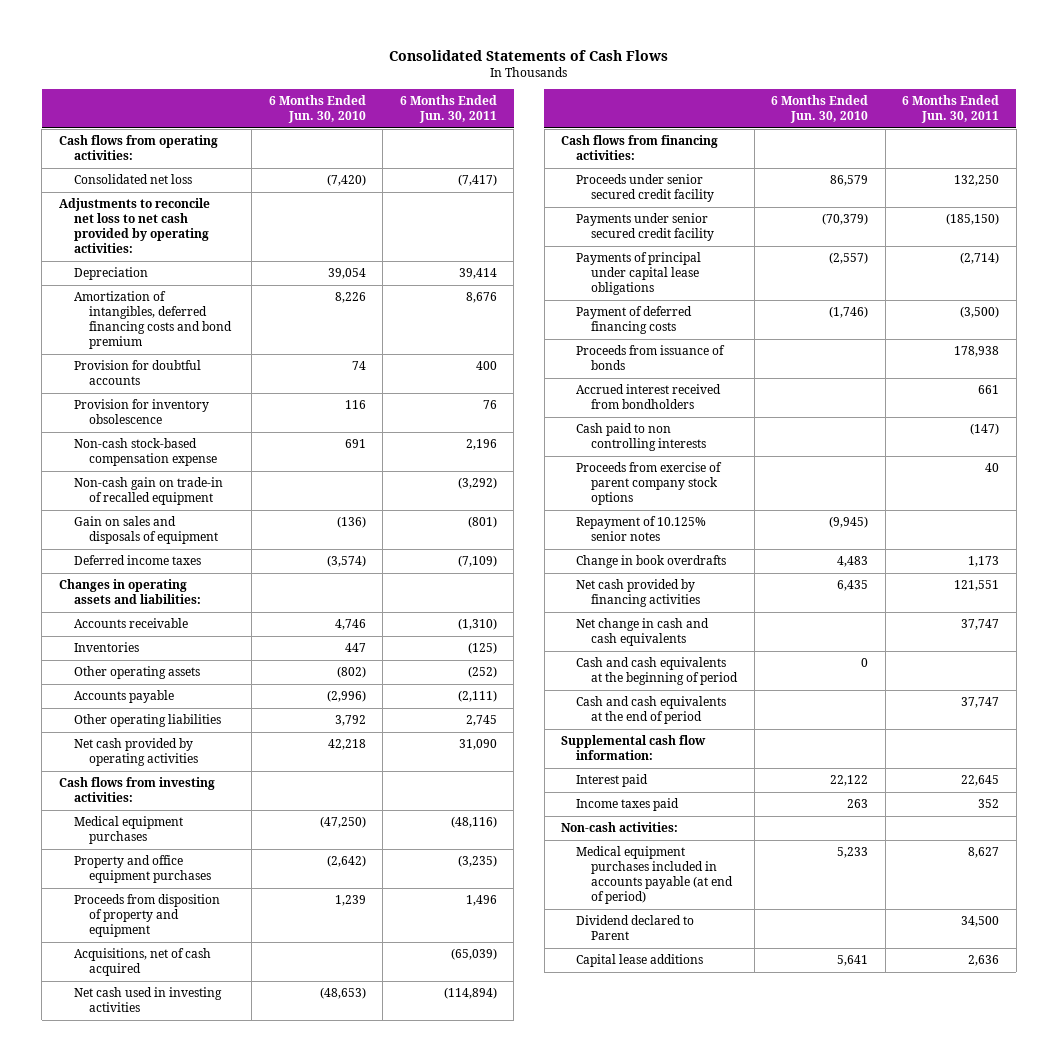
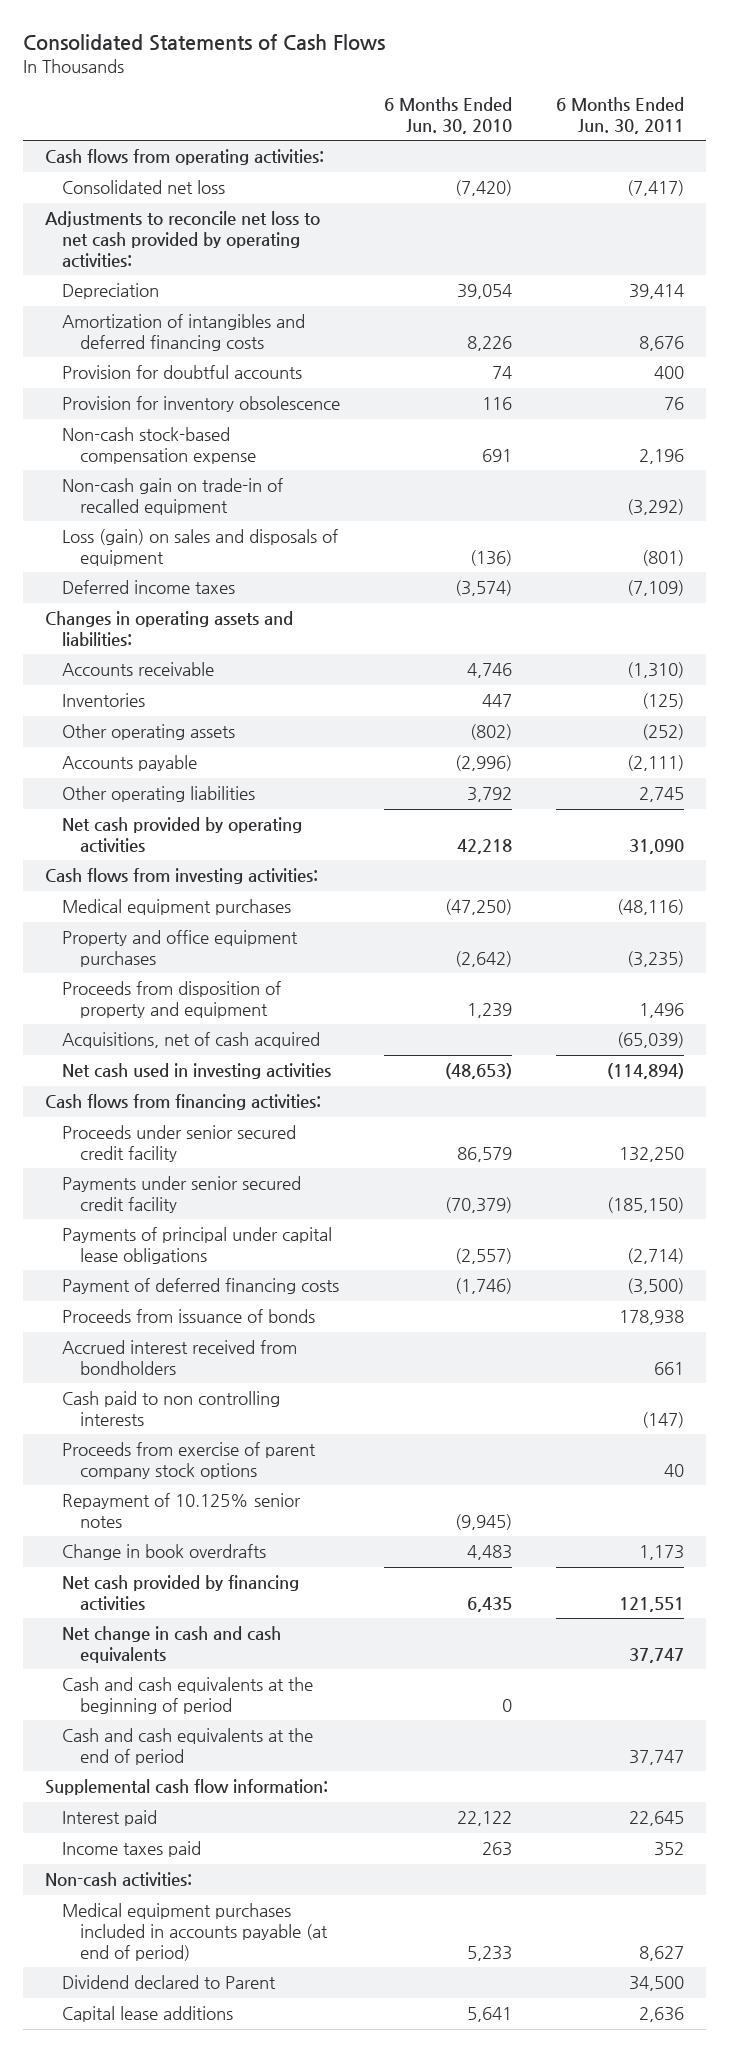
- Amortization of intangibles, deferred financing costs and bond premium | 8,226 | 8,676
+ Amortization of intangibles and deferred financing costs | 8,226 | 8,676
- Gain on sales and disposals of equipment | (136) | (801)
+ Loss (gain) on sales and disposals of equipment | (136) | (801)

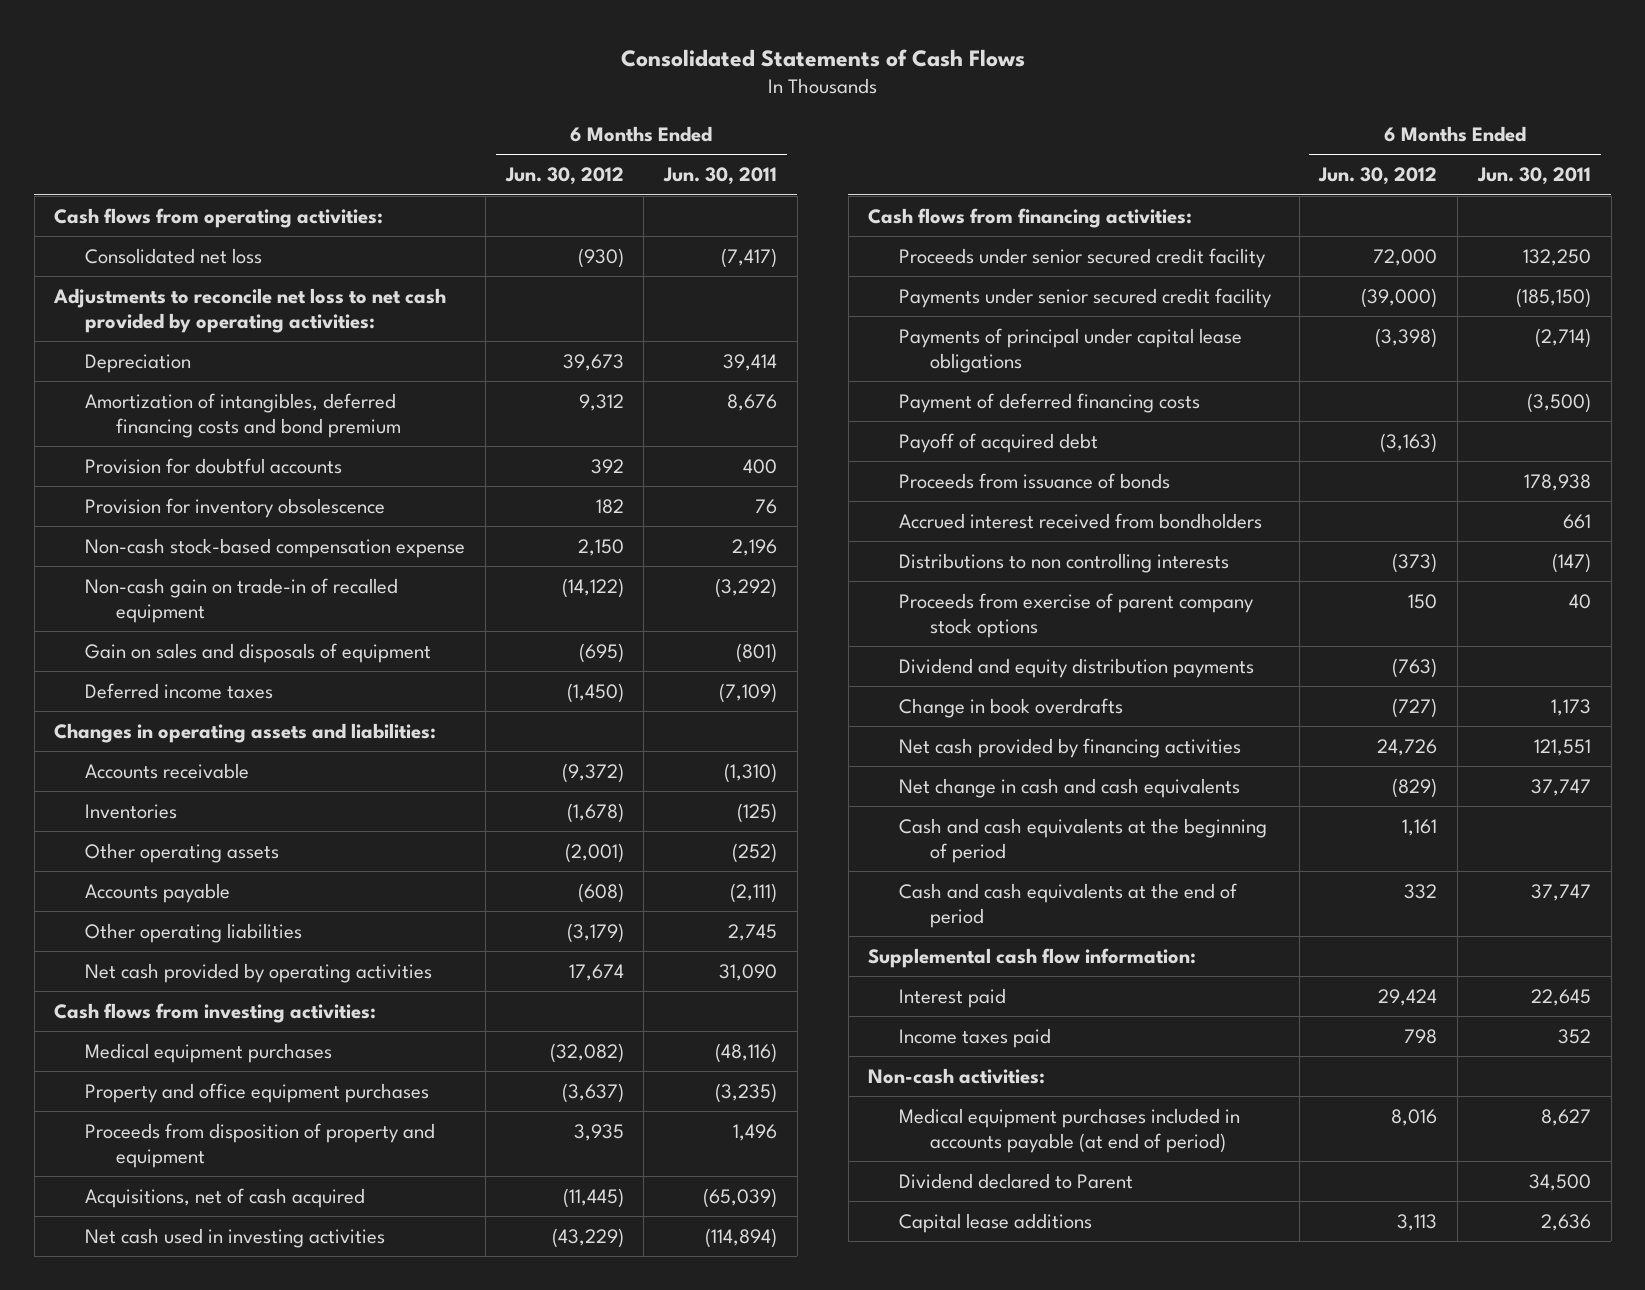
- | 6 Months Ended Jun. 30, 2010 | 6 Months Ended Jun. 30, 2011
+ | 6 Months Ended Jun. 30, 2012 | 6 Months Ended Jun. 30, 2011
- Amortization of intangibles and deferred financing costs | 8,226 | 8,676
+ Amortization of intangibles, deferred financing costs and bond premium | 9,312 | 8,676
- Loss (gain) on sales and disposals of equipment | (136) | (801)
+ Gain on sales and disposals of equipment | (695) | (801)
+ Payoff of acquired debt | (3,163) |
- Cash paid to non controlling interests | | (147)
+ Distributions to non controlling interests | (373) | (147)
- Repayment of 10.125% senior notes | (9,945) |
+ Dividend and equity distribution payments | (763) |

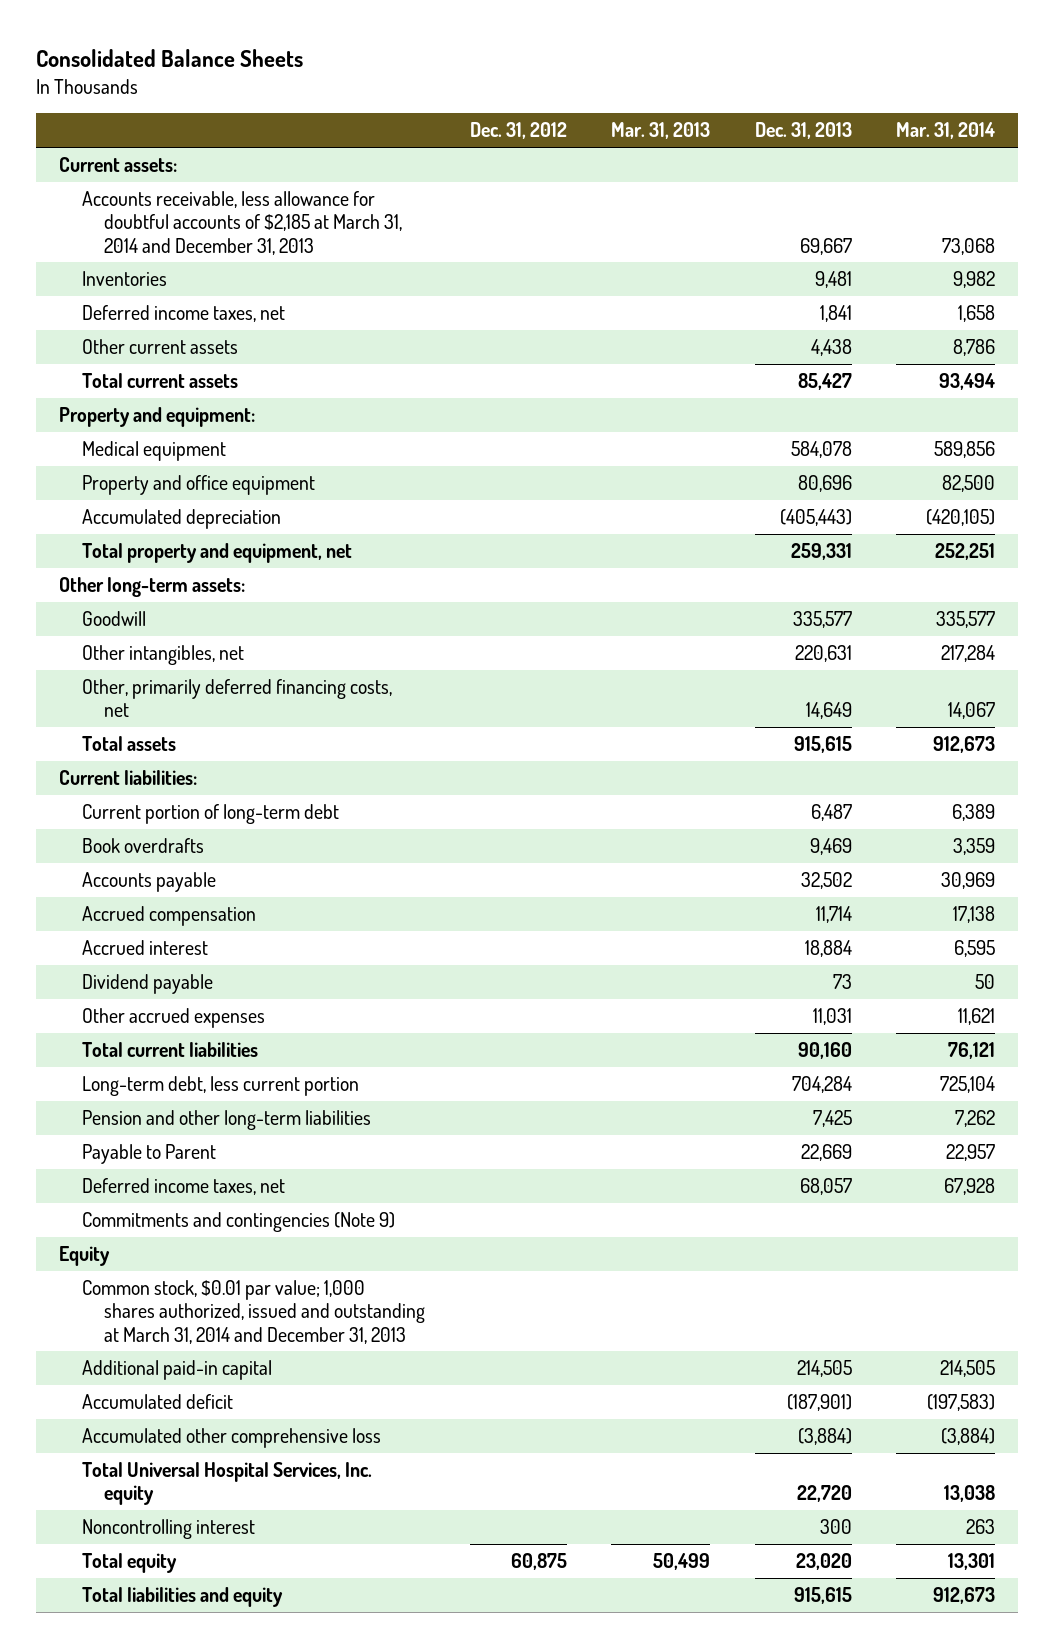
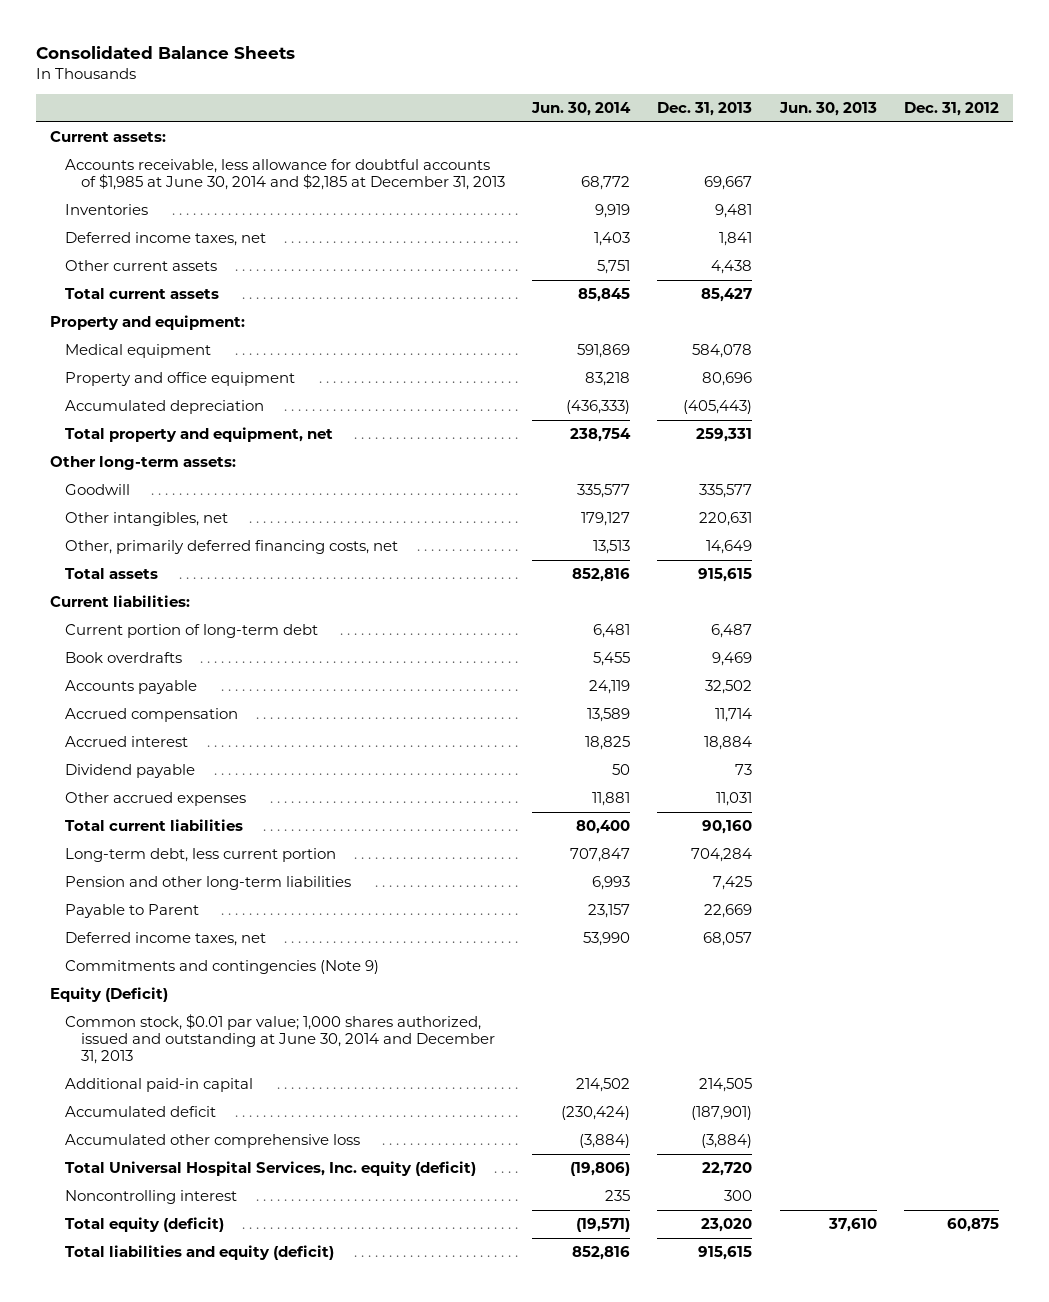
- | Dec. 31, 2012 | Mar. 31, 2013 | Dec. 31, 2013 | Mar. 31, 2014
+ | Jun. 30, 2014 | Dec. 31, 2013 | Jun. 30, 2013 | Dec. 31, 2012
- Accounts receivable, less allowance for doubtful accounts of $2,185 at March 31, 2014 and December 31, 2013 | | | 69,667 | 73,068
+ Accounts receivable, less allowance for doubtful accounts of $1,985 at June 30, 2014 and $2,185 at December 31, 2013 | 68,772 | 69,667 | |
- Equity
- Common stock, $0.01 par value; 1,000 shares authorized, issued and outstanding at March 31, 2014 and December 31, 2013
+ Equity (Deficit)
+ Common stock, $0.01 par value; 1,000 shares authorized, issued and outstanding at June 30, 2014 and December 31, 2013
- Total Universal Hospital Services, Inc. equity | | | 22,720 | 13,038
+ Total Universal Hospital Services, Inc. equity (deficit) | (19,806) | 22,720 | |
- Total equity | 60,875 | 50,499 | 23,020 | 13,301
- Total liabilities and equity | | | 915,615 | 912,673
+ Total equity (deficit) | (19,571) | 23,020 | 37,610 | 60,875
+ Total liabilities and equity (deficit) | 852,816 | 915,615 | |

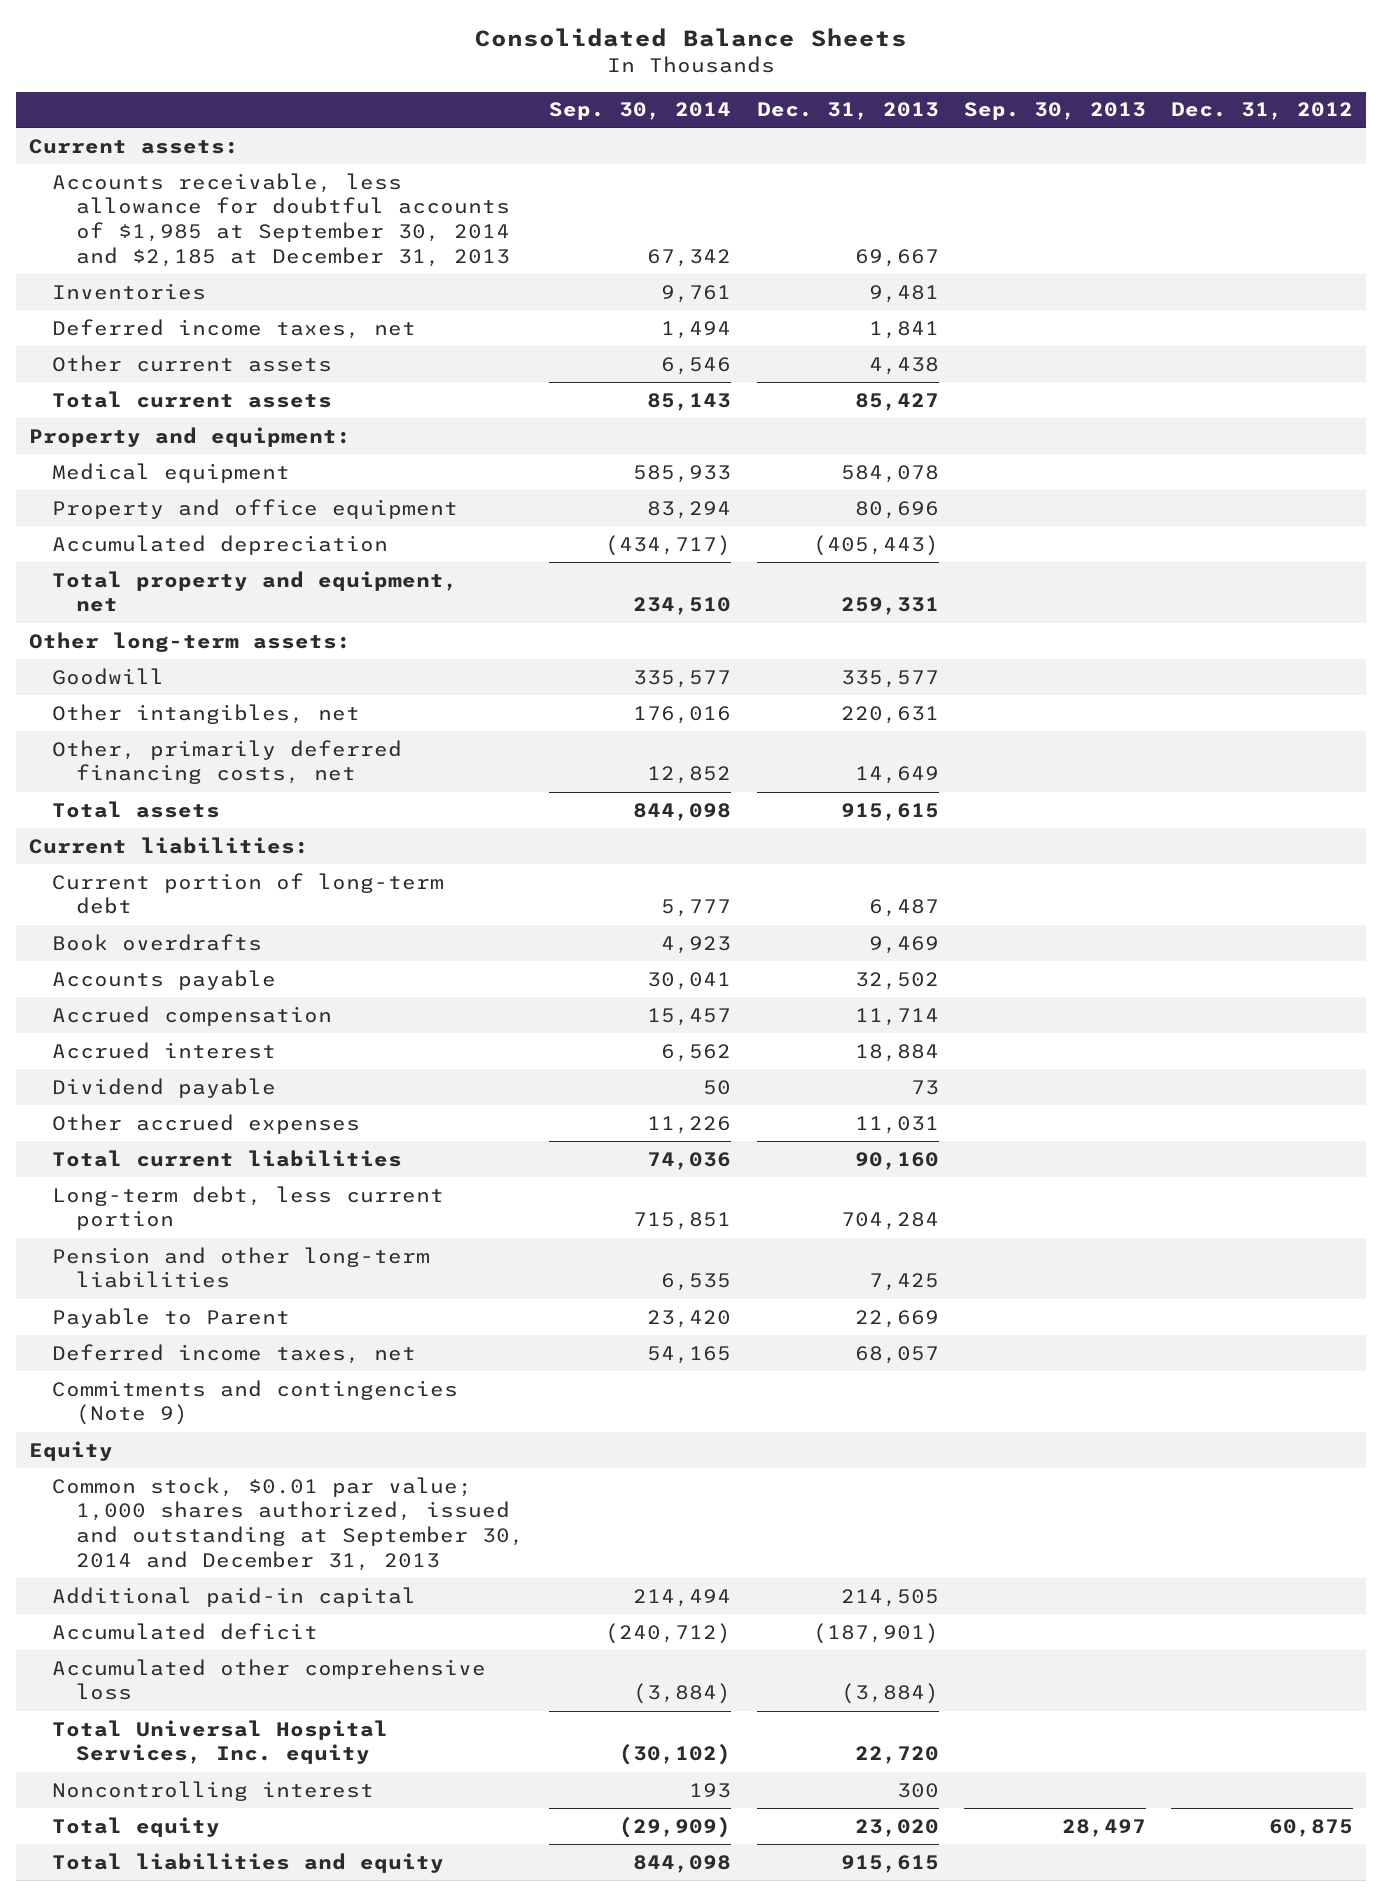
- | Jun. 30, 2014 | Dec. 31, 2013 | Jun. 30, 2013 | Dec. 31, 2012
+ | Sep. 30, 2014 | Dec. 31, 2013 | Sep. 30, 2013 | Dec. 31, 2012
- Accounts receivable, less allowance for doubtful accounts of $1,985 at June 30, 2014 and $2,185 at December 31, 2013 | 68,772 | 69,667 | |
+ Accounts receivable, less allowance for doubtful accounts of $1,985 at September 30, 2014 and $2,185 at December 31, 2013 | 67,342 | 69,667 | |
- Equity (Deficit)
- Common stock, $0.01 par value; 1,000 shares authorized, issued and outstanding at June 30, 2014 and December 31, 2013
+ Equity
+ Common stock, $0.01 par value; 1,000 shares authorized, issued and outstanding at September 30, 2014 and December 31, 2013
- Total Universal Hospital Services, Inc. equity (deficit) | (19,806) | 22,720 | |
+ Total Universal Hospital Services, Inc. equity | (30,102) | 22,720 | |
- Total equity (deficit) | (19,571) | 23,020 | 37,610 | 60,875
- Total liabilities and equity (deficit) | 852,816 | 915,615 | |
+ Total equity | (29,909) | 23,020 | 28,497 | 60,875
+ Total liabilities and equity | 844,098 | 915,615 | |

